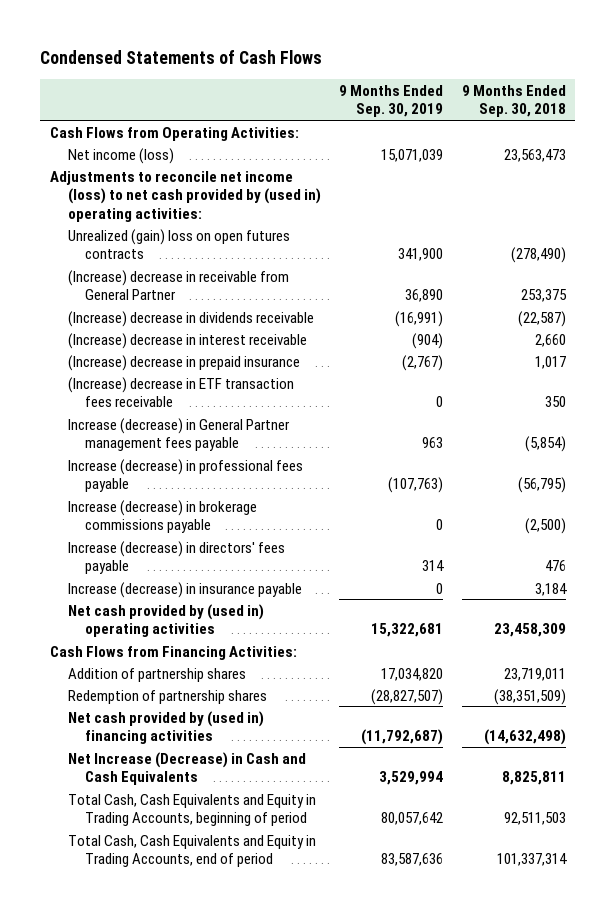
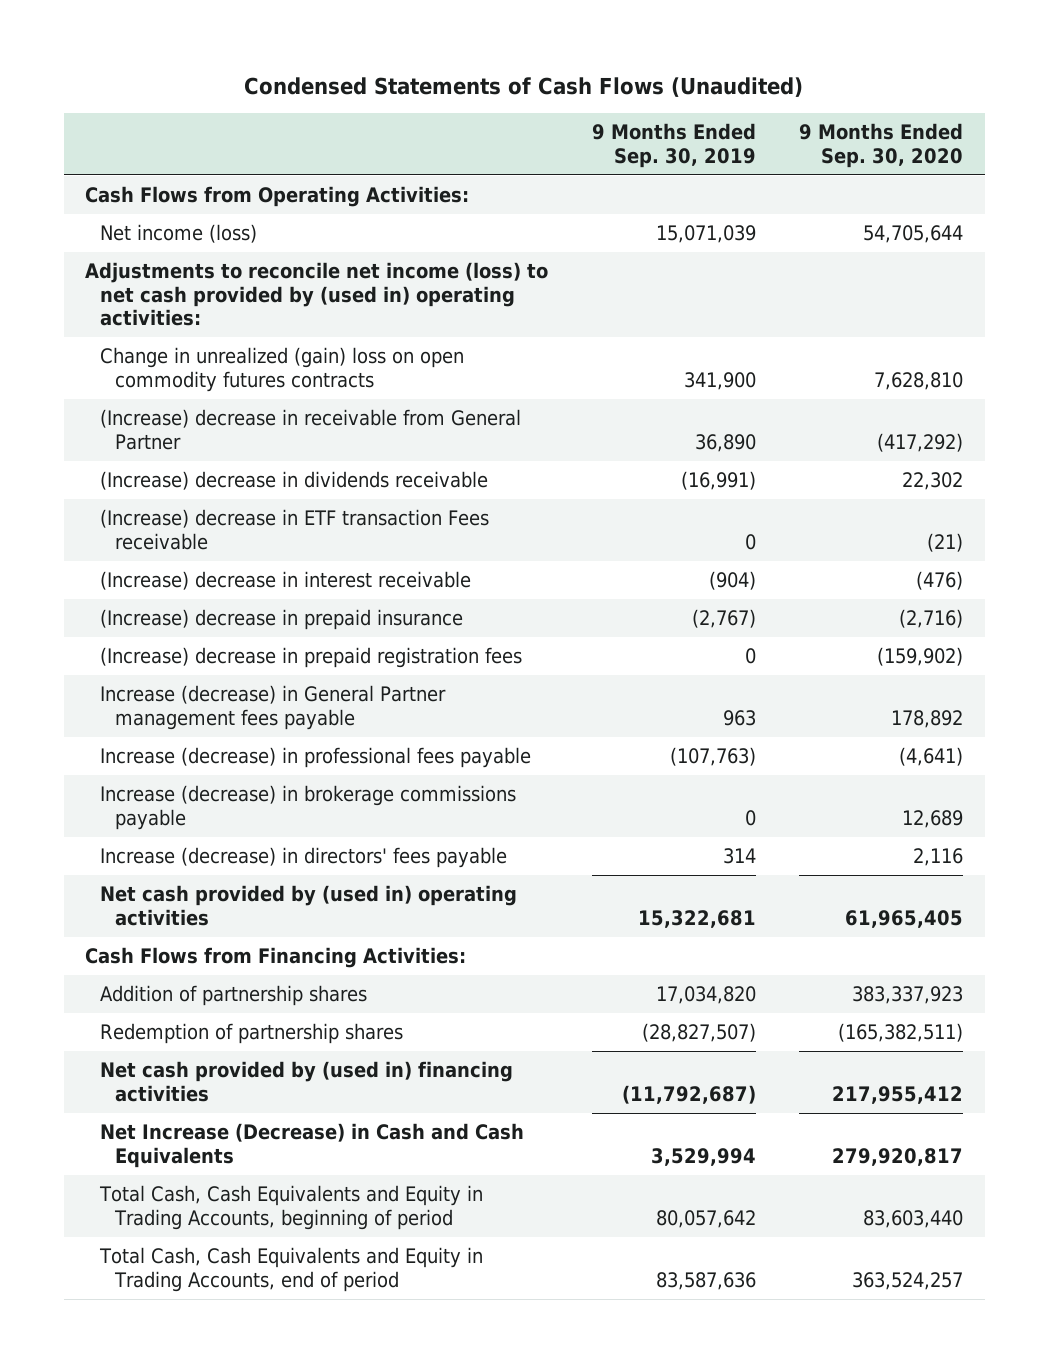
- Condensed Statements of Cash Flows
+ Condensed Statements of Cash Flows (Unaudited)
- | 9 Months Ended Sep. 30, 2019 | 9 Months Ended Sep. 30, 2018
+ | 9 Months Ended Sep. 30, 2019 | 9 Months Ended Sep. 30, 2020
- Unrealized (gain) loss on open futures contracts | 341,900 | (278,490)
+ Change in unrealized (gain) loss on open commodity futures contracts | 341,900 | 7,628,810
+ (Increase) decrease in ETF transaction Fees receivable | 0 | (21)
- (Increase) decrease in ETF transaction fees receivable | 0 | 350
+ (Increase) decrease in prepaid registration fees | 0 | (159,902)
- Increase (decrease) in insurance payable | 0 | 3,184

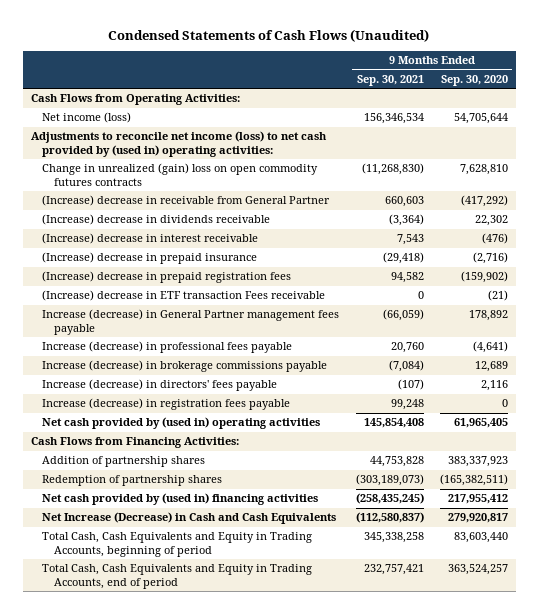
- | 9 Months Ended Sep. 30, 2019 | 9 Months Ended Sep. 30, 2020
+ | 9 Months Ended Sep. 30, 2021 | 9 Months Ended Sep. 30, 2020
moved down: (Increase) decrease in ETF transaction Fees receivable | 0 | (21)
+ Increase (decrease) in registration fees payable | 99,248 | 0

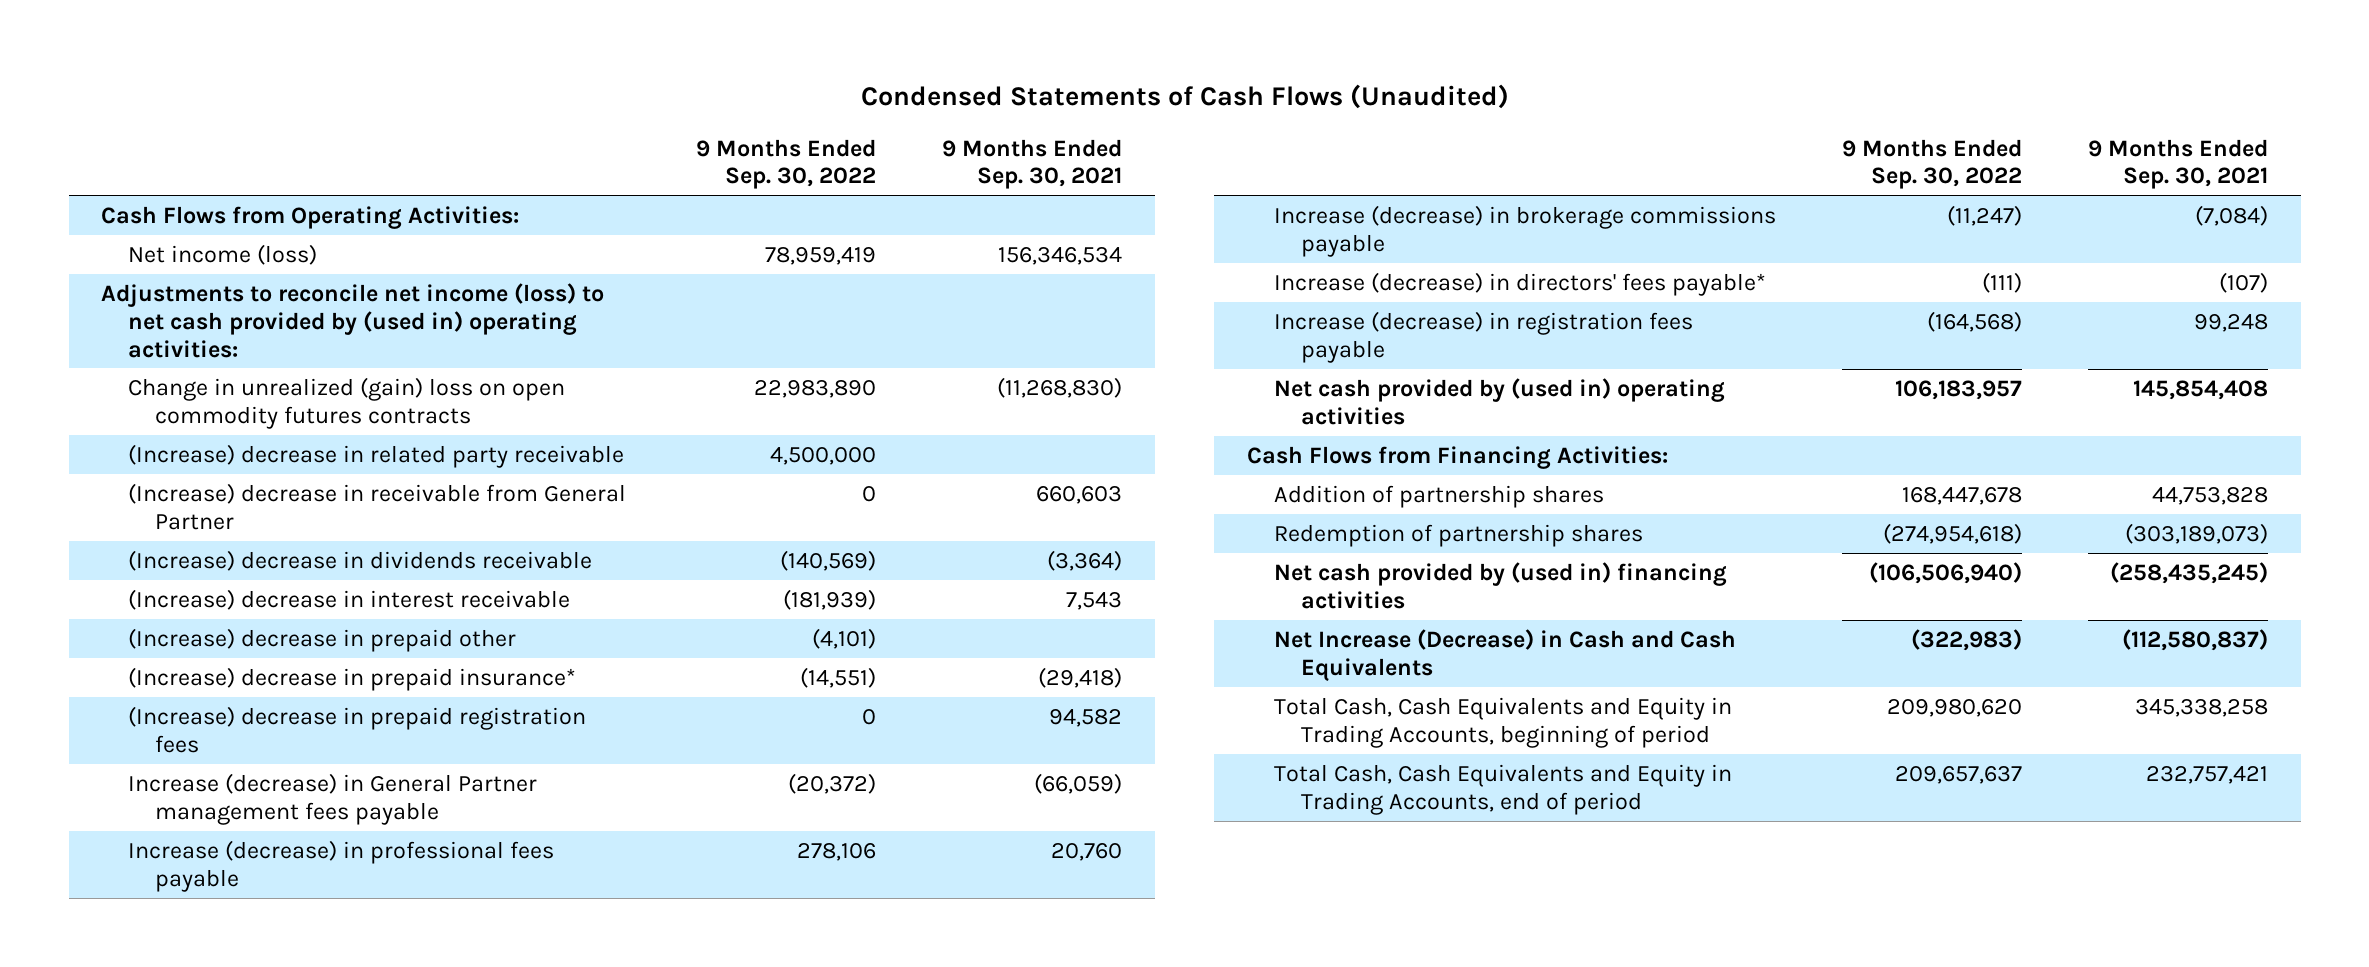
- | 9 Months Ended Sep. 30, 2021 | 9 Months Ended Sep. 30, 2020
+ | 9 Months Ended Sep. 30, 2022 | 9 Months Ended Sep. 30, 2021
+ (Increase) decrease in related party receivable | 4,500,000 |
- (Increase) decrease in prepaid insurance | (29,418) | (2,716)
+ (Increase) decrease in prepaid other | (4,101) |
+ (Increase) decrease in prepaid insurance* | (14,551) | (29,418)
- (Increase) decrease in ETF transaction Fees receivable | 0 | (21)
- Increase (decrease) in directors' fees payable | (107) | 2,116
+ Increase (decrease) in directors' fees payable* | (111) | (107)

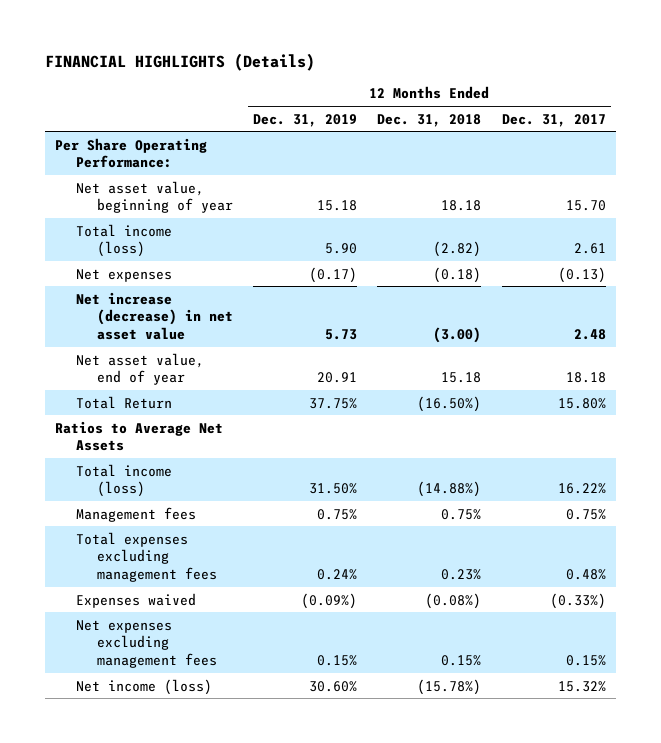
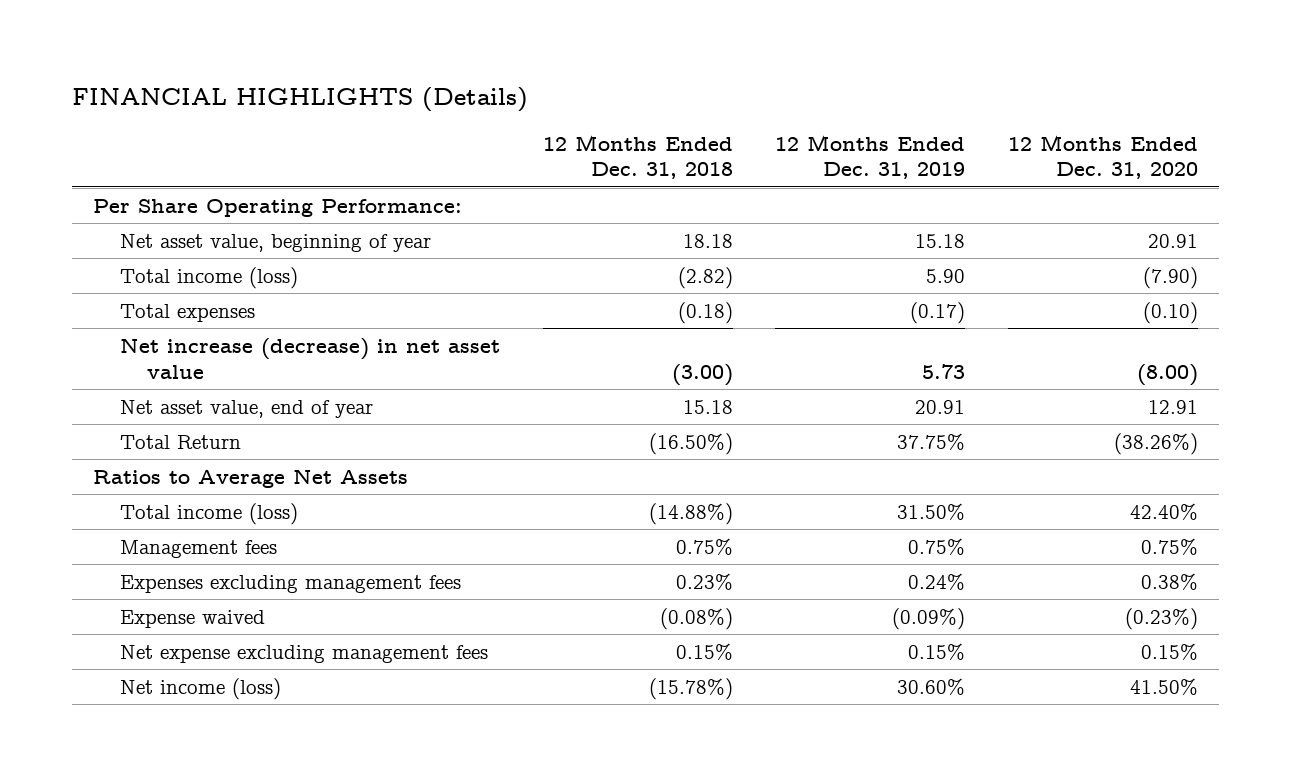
- | 12 Months Ended Dec. 31, 2019 | 12 Months Ended Dec. 31, 2018 | 12 Months Ended Dec. 31, 2017
+ | 12 Months Ended Dec. 31, 2018 | 12 Months Ended Dec. 31, 2019 | 12 Months Ended Dec. 31, 2020
- Net expenses | (0.17) | (0.18) | (0.13)
+ Total expenses | (0.18) | (0.17) | (0.10)
- Total expenses excluding management fees | 0.24% | 0.23% | 0.48%
- Expenses waived | (0.09%) | (0.08%) | (0.33%)
- Net expenses excluding management fees | 0.15% | 0.15% | 0.15%
+ Expenses excluding management fees | 0.23% | 0.24% | 0.38%
+ Expense waived | (0.08%) | (0.09%) | (0.23%)
+ Net expense excluding management fees | 0.15% | 0.15% | 0.15%

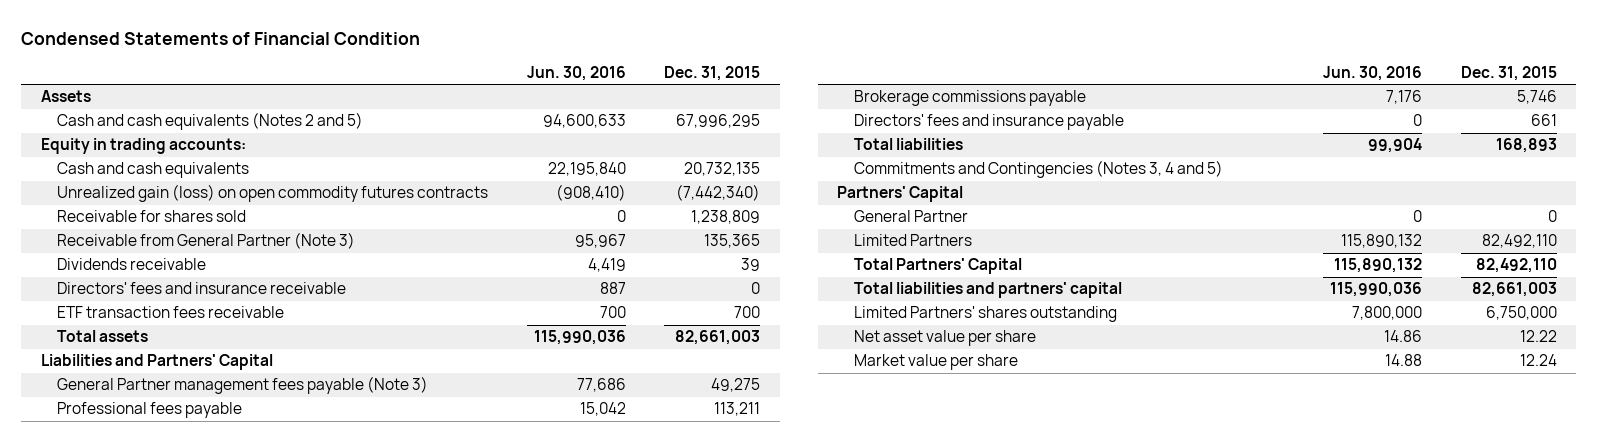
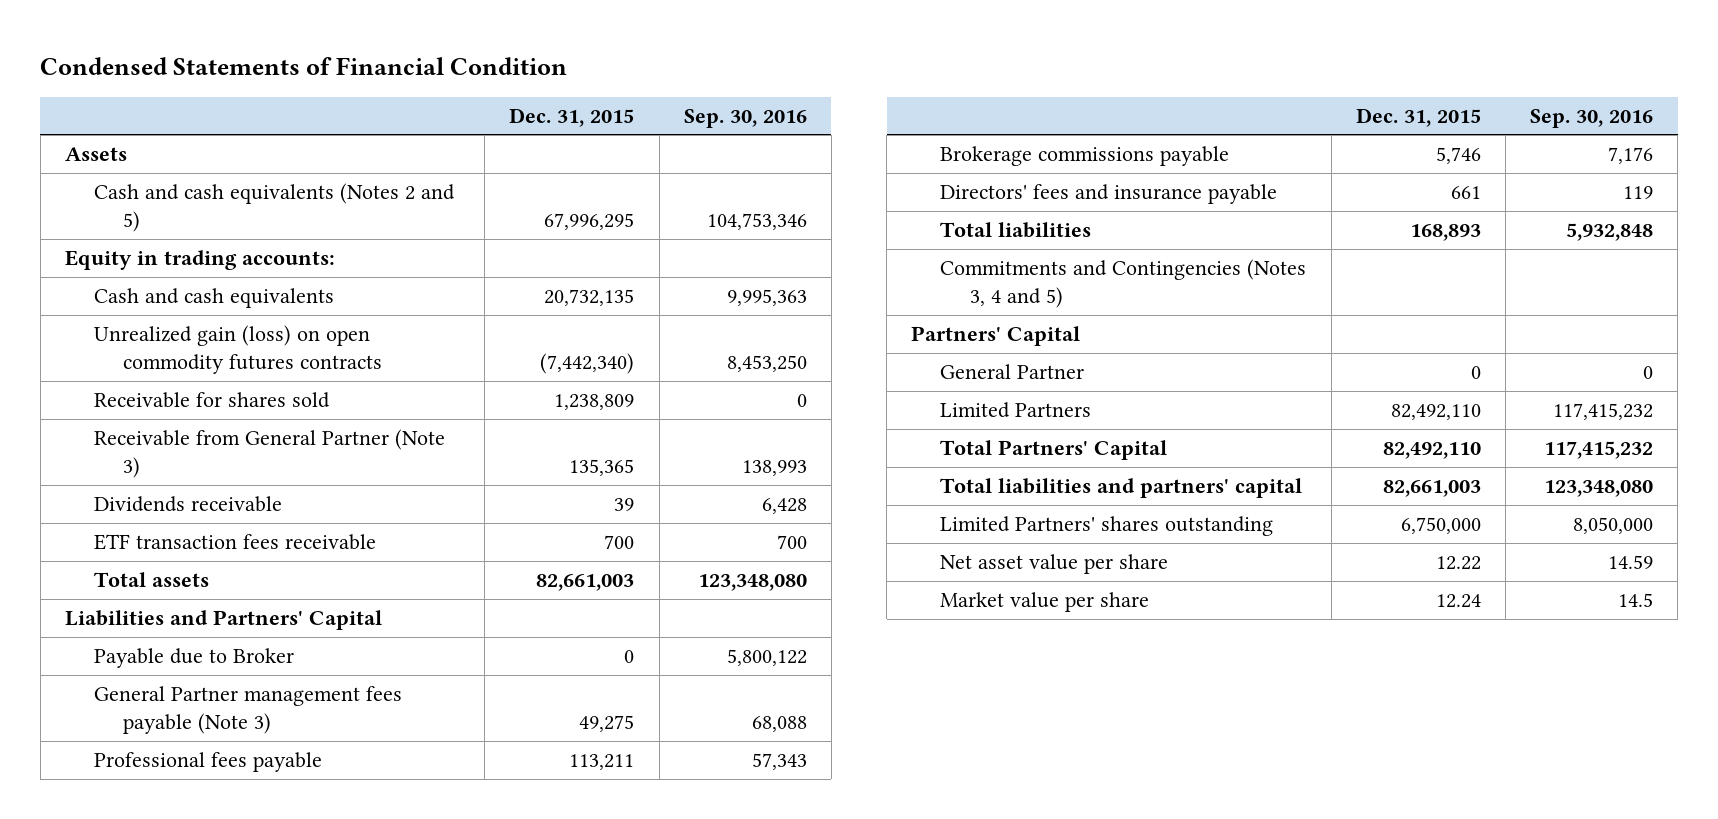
- | Jun. 30, 2016 | Dec. 31, 2015
+ | Dec. 31, 2015 | Sep. 30, 2016
- Directors' fees and insurance receivable | 887 | 0
+ Payable due to Broker | 0 | 5,800,122

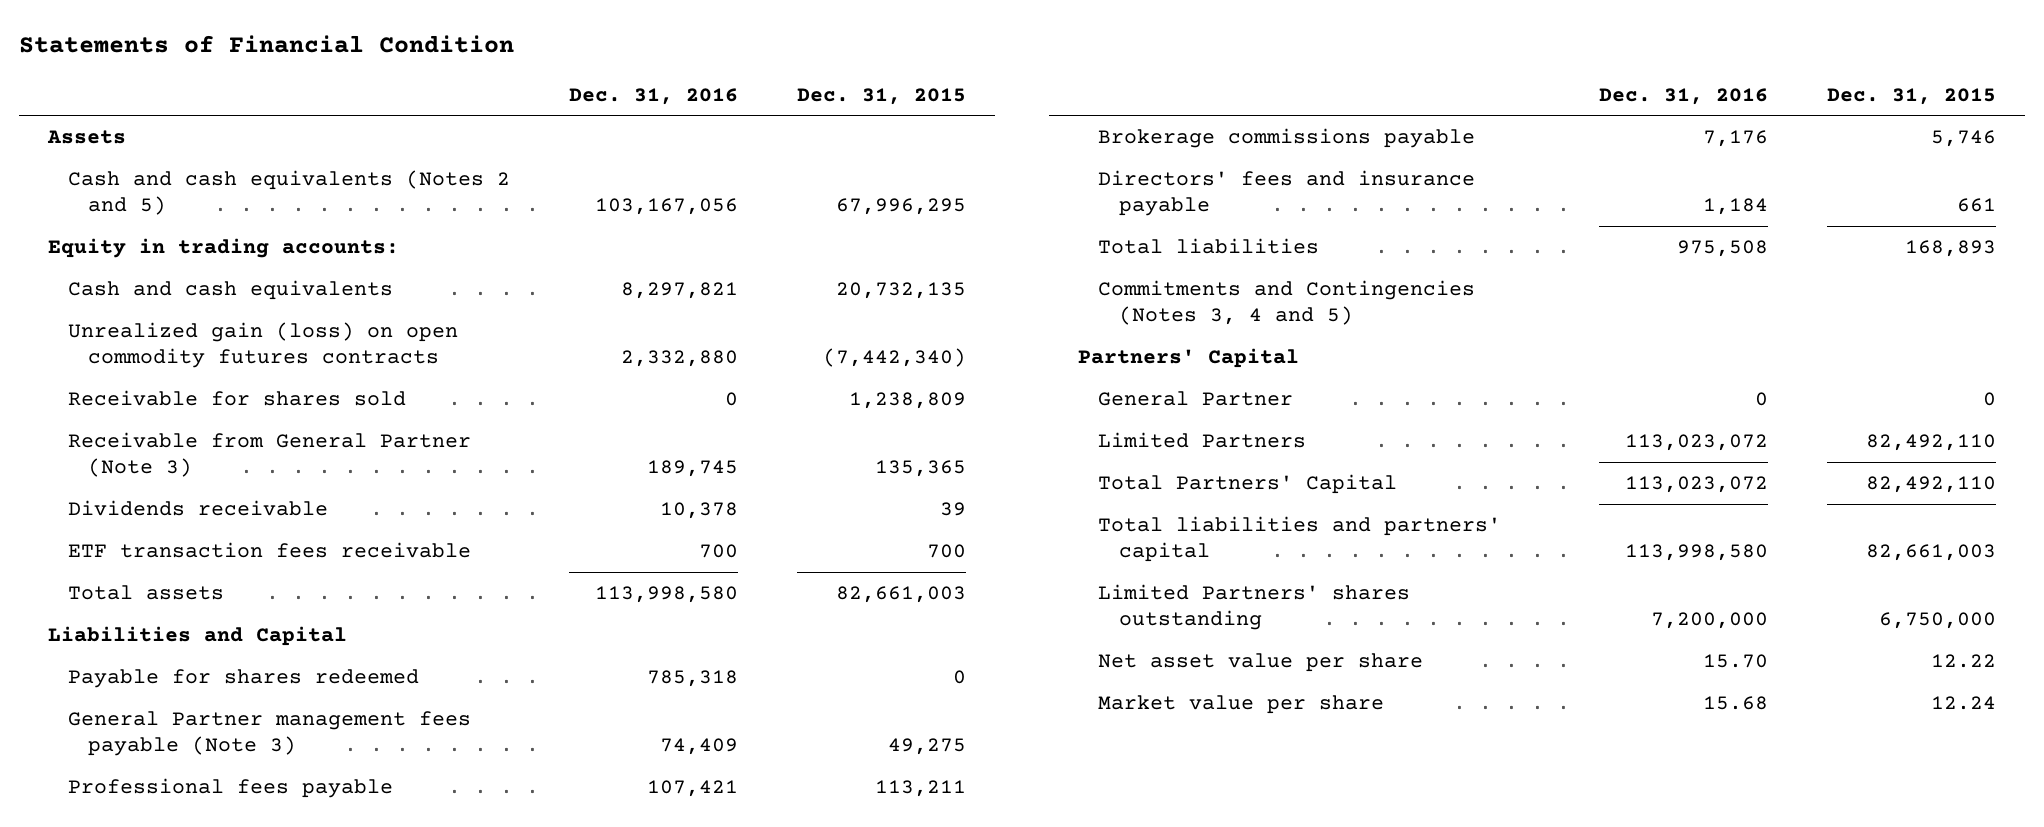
- Condensed Statements of Financial Condition
+ Statements of Financial Condition
- | Dec. 31, 2015 | Sep. 30, 2016
+ | Dec. 31, 2016 | Dec. 31, 2015
- Liabilities and Partners' Capital
- Payable due to Broker | 0 | 5,800,122
+ Liabilities and Capital
+ Payable for shares redeemed | 785,318 | 0

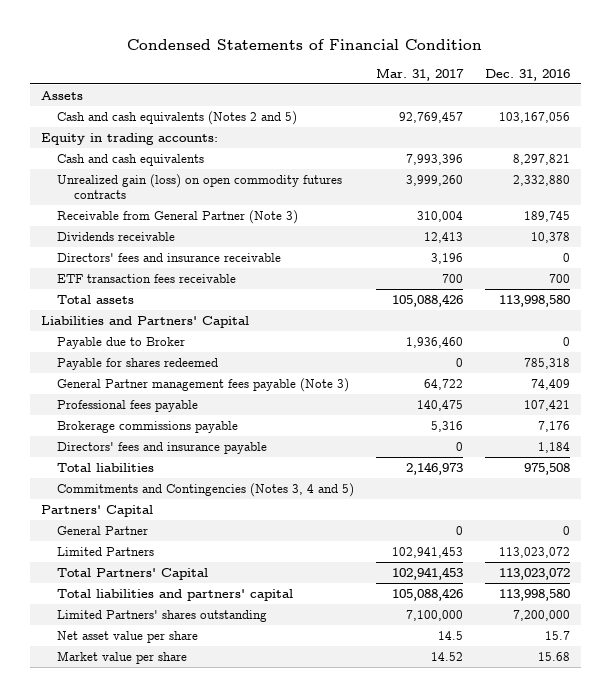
- Statements of Financial Condition
+ Condensed Statements of Financial Condition
- | Dec. 31, 2016 | Dec. 31, 2015
+ | Mar. 31, 2017 | Dec. 31, 2016
- Receivable for shares sold | 0 | 1,238,809
+ Directors' fees and insurance receivable | 3,196 | 0
- Liabilities and Capital
+ Liabilities and Partners' Capital
+ Payable due to Broker | 1,936,460 | 0
- Net asset value per share | 15.70 | 12.22
+ Net asset value per share | 14.5 | 15.7

